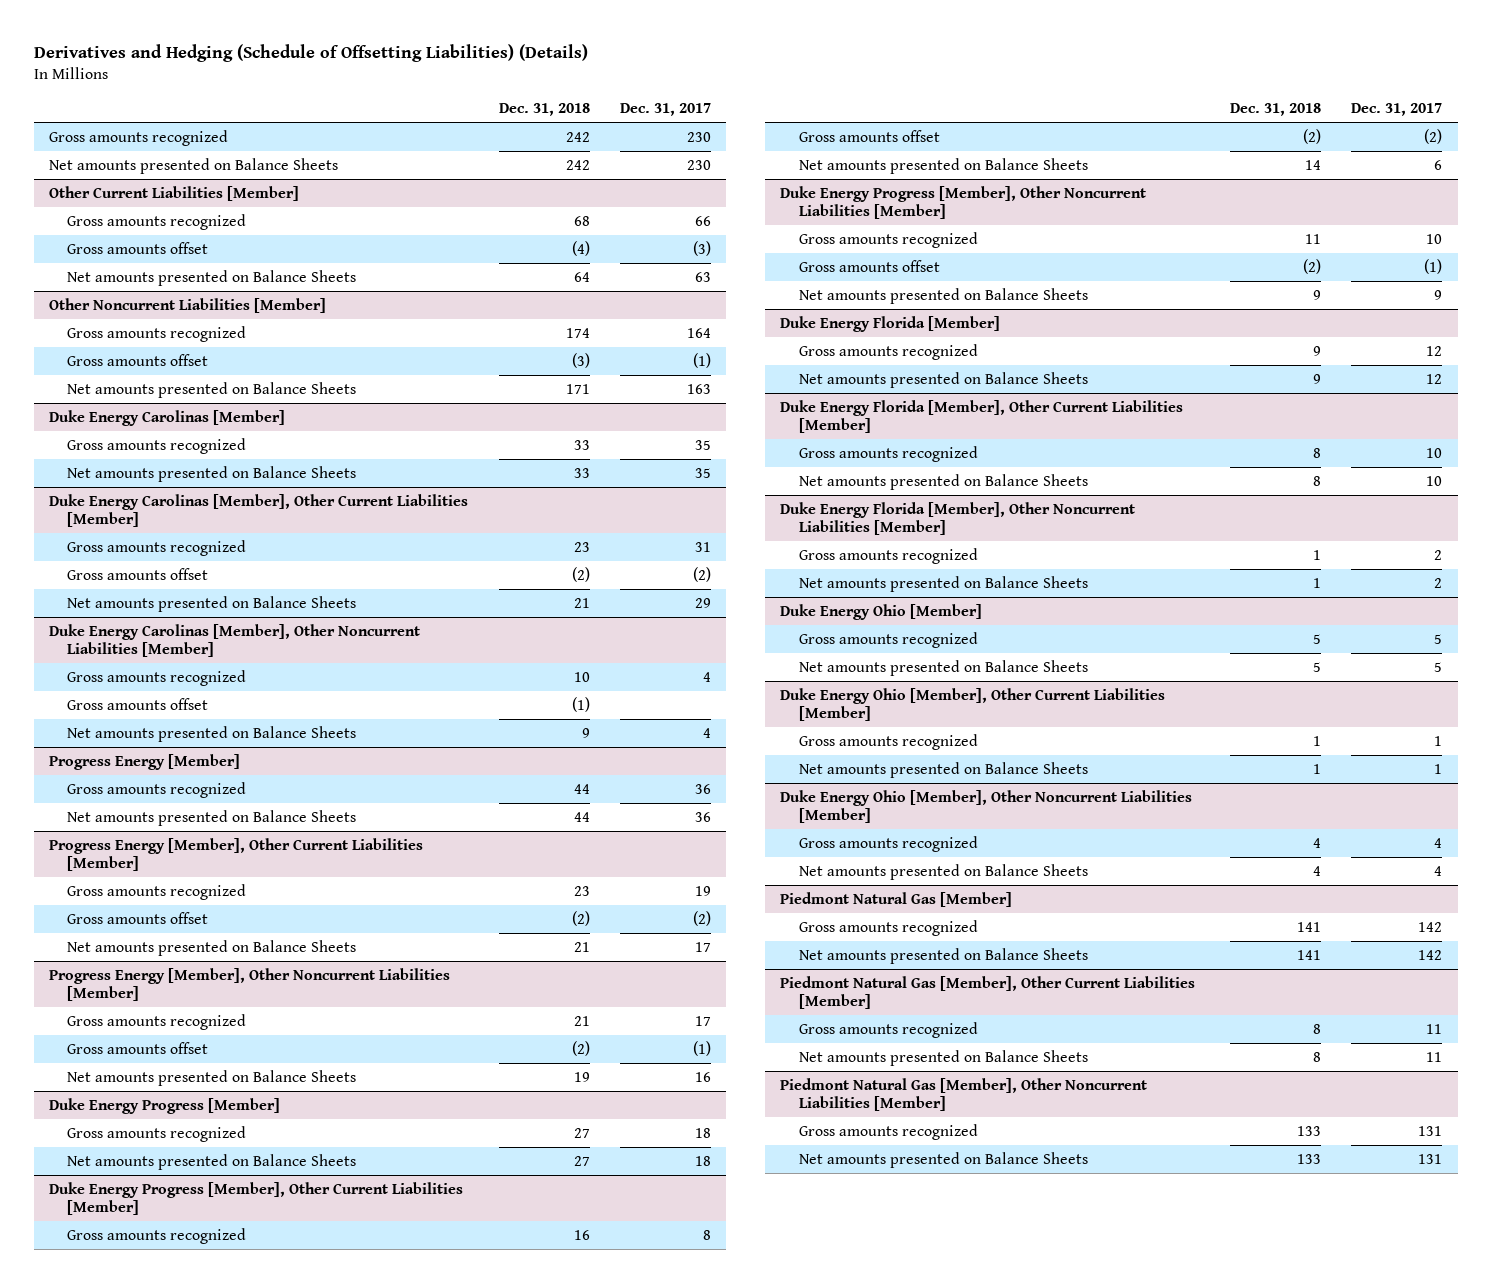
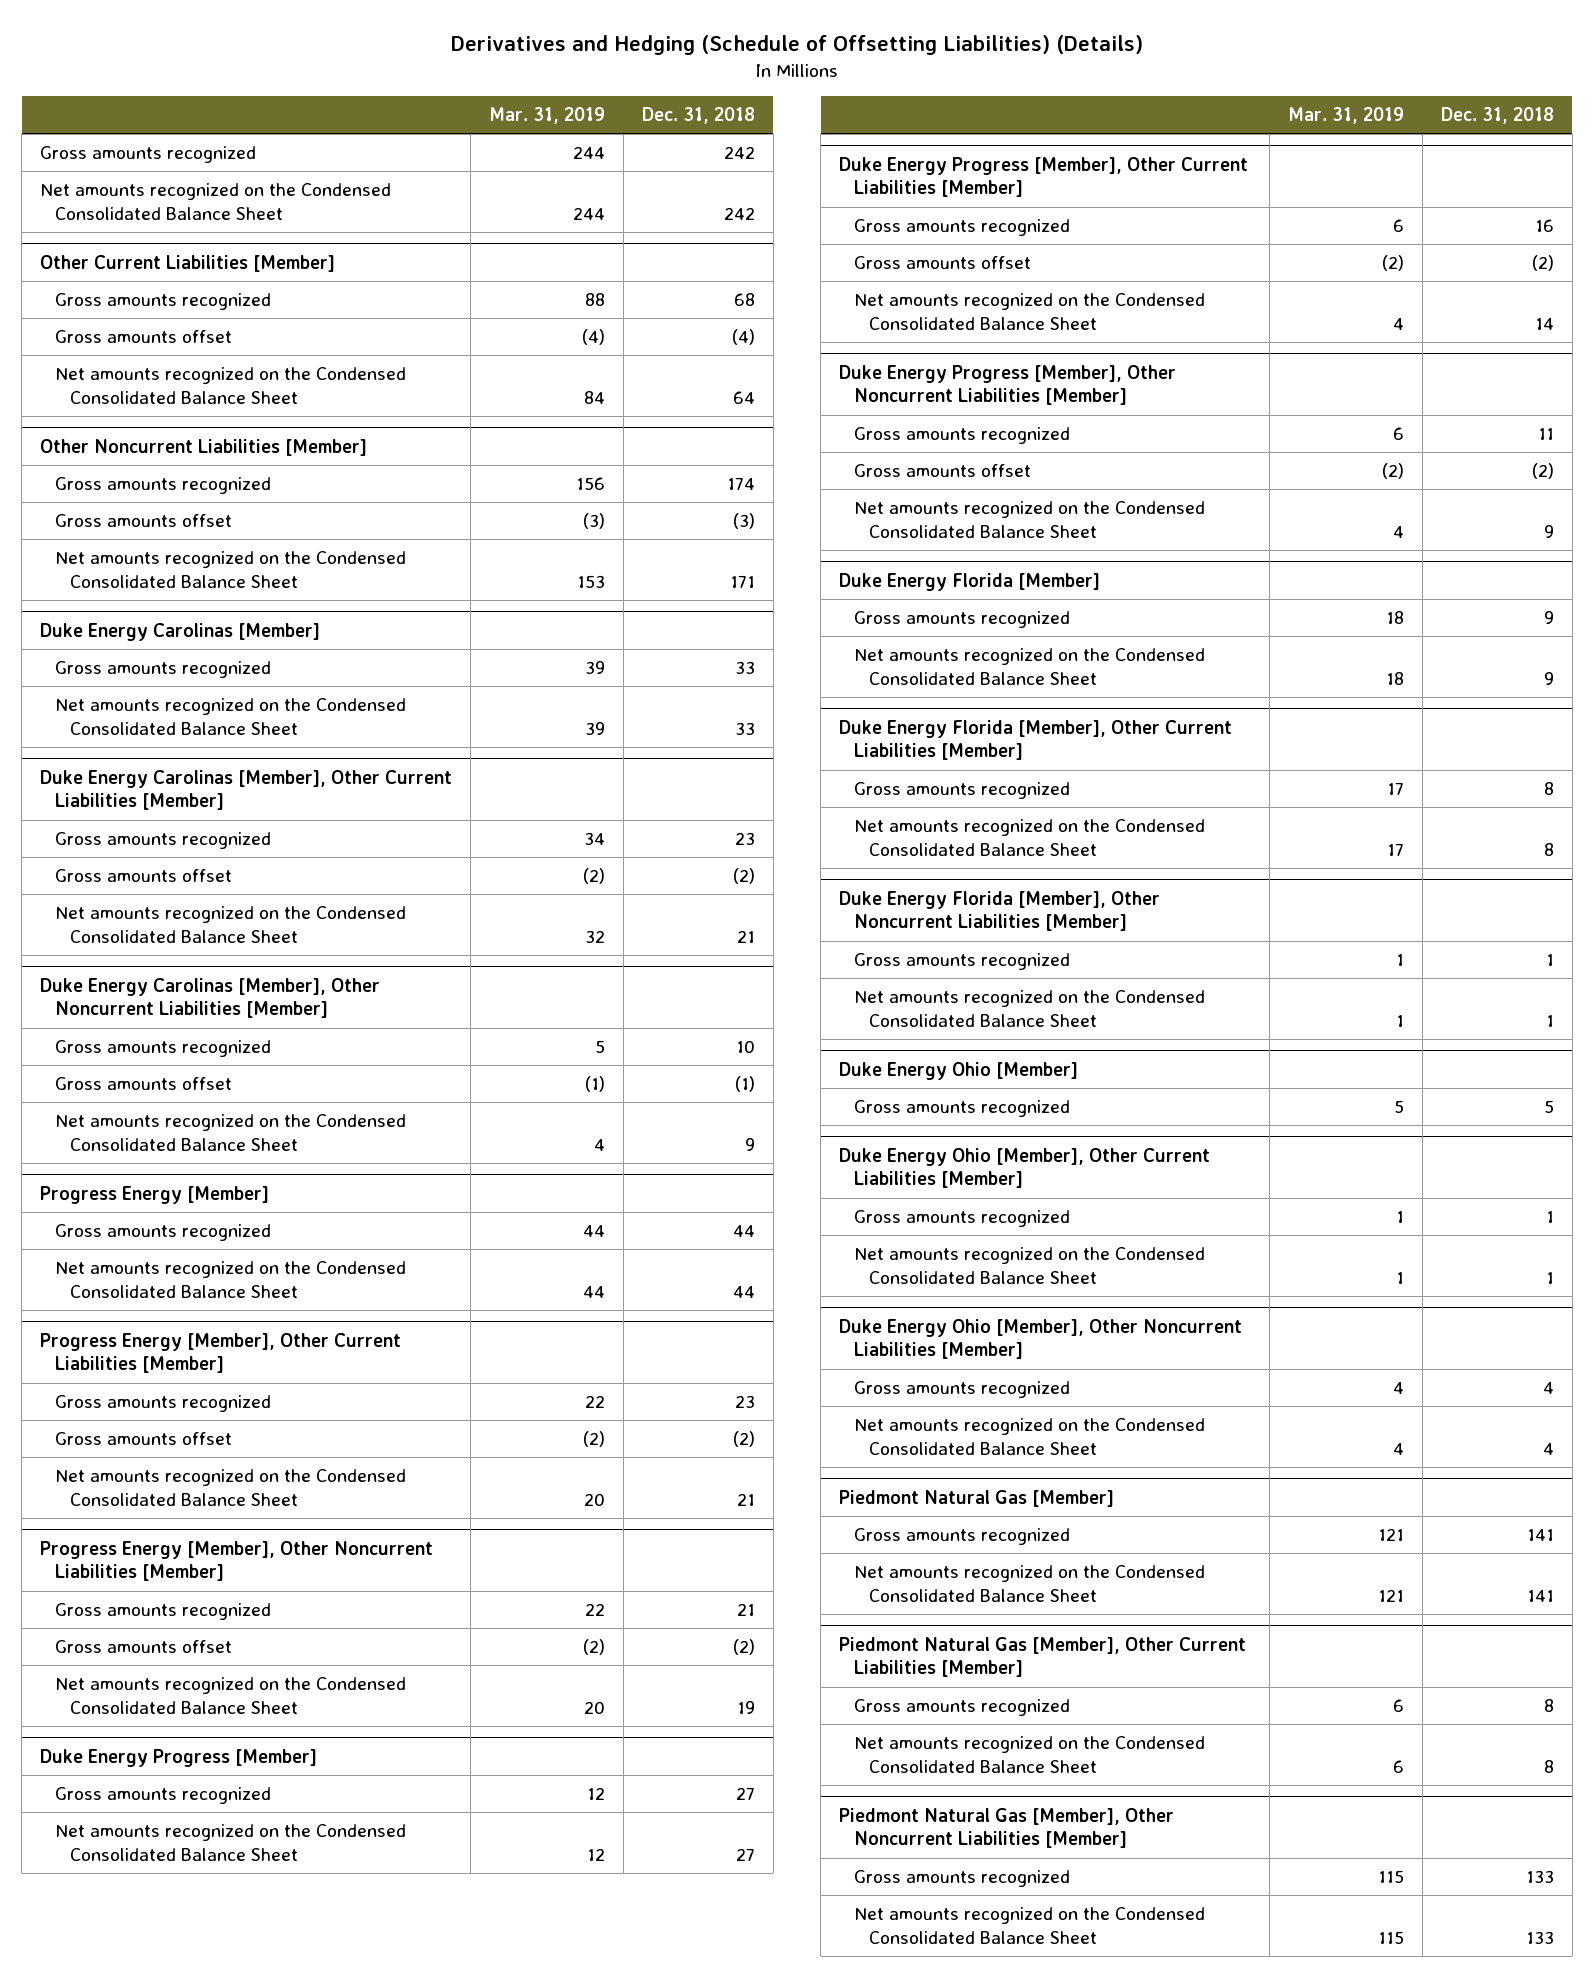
- | Dec. 31, 2018 | Dec. 31, 2017
+ | Mar. 31, 2019 | Dec. 31, 2018
- Net amounts presented on Balance Sheets | 242 | 230
+ Net amounts recognized on the Condensed Consolidated Balance Sheet | 244 | 242
@ Other Current Liabilities [Member]
- Net amounts presented on Balance Sheets | 64 | 63
+ Net amounts recognized on the Condensed Consolidated Balance Sheet | 84 | 64
@ Other Noncurrent Liabilities [Member]
- Net amounts presented on Balance Sheets | 171 | 163
+ Net amounts recognized on the Condensed Consolidated Balance Sheet | 153 | 171
@ Duke Energy Carolinas [Member]
- Net amounts presented on Balance Sheets | 33 | 35
+ Net amounts recognized on the Condensed Consolidated Balance Sheet | 39 | 33
@ Duke Energy Carolinas [Member], Other Current Liabilities [Member]
- Net amounts presented on Balance Sheets | 21 | 29
+ Net amounts recognized on the Condensed Consolidated Balance Sheet | 32 | 21
@ Duke Energy Carolinas [Member], Other Noncurrent Liabilities [Member]
- Net amounts presented on Balance Sheets | 9 | 4
+ Net amounts recognized on the Condensed Consolidated Balance Sheet | 4 | 9
@ Progress Energy [Member]
- Net amounts presented on Balance Sheets | 44 | 36
+ Net amounts recognized on the Condensed Consolidated Balance Sheet | 44 | 44
@ Progress Energy [Member], Other Current Liabilities [Member]
- Net amounts presented on Balance Sheets | 21 | 17
+ Net amounts recognized on the Condensed Consolidated Balance Sheet | 20 | 21
@ Progress Energy [Member], Other Noncurrent Liabilities [Member]
- Net amounts presented on Balance Sheets | 19 | 16
+ Net amounts recognized on the Condensed Consolidated Balance Sheet | 20 | 19
@ Duke Energy Progress [Member]
- Net amounts presented on Balance Sheets | 27 | 18
+ Net amounts recognized on the Condensed Consolidated Balance Sheet | 12 | 27
@ Duke Energy Progress [Member], Other Current Liabilities [Member]
- Net amounts presented on Balance Sheets | 14 | 6
+ Net amounts recognized on the Condensed Consolidated Balance Sheet | 4 | 14
@ Duke Energy Progress [Member], Other Noncurrent Liabilities [Member]
- Net amounts presented on Balance Sheets | 9 | 9
+ Net amounts recognized on the Condensed Consolidated Balance Sheet | 4 | 9
@ Duke Energy Florida [Member]
- Net amounts presented on Balance Sheets | 9 | 12
+ Net amounts recognized on the Condensed Consolidated Balance Sheet | 18 | 9
@ Duke Energy Florida [Member], Other Current Liabilities [Member]
- Net amounts presented on Balance Sheets | 8 | 10
+ Net amounts recognized on the Condensed Consolidated Balance Sheet | 17 | 8
@ Duke Energy Florida [Member], Other Noncurrent Liabilities [Member]
- Net amounts presented on Balance Sheets | 1 | 2
+ Net amounts recognized on the Condensed Consolidated Balance Sheet | 1 | 1
@ Duke Energy Ohio [Member]
- Net amounts presented on Balance Sheets | 5 | 5
@ Duke Energy Ohio [Member], Other Current Liabilities [Member]
- Net amounts presented on Balance Sheets | 1 | 1
+ Net amounts recognized on the Condensed Consolidated Balance Sheet | 1 | 1
@ Duke Energy Ohio [Member], Other Noncurrent Liabilities [Member]
- Net amounts presented on Balance Sheets | 4 | 4
+ Net amounts recognized on the Condensed Consolidated Balance Sheet | 4 | 4
@ Piedmont Natural Gas [Member]
- Net amounts presented on Balance Sheets | 141 | 142
+ Net amounts recognized on the Condensed Consolidated Balance Sheet | 121 | 141
@ Piedmont Natural Gas [Member], Other Current Liabilities [Member]
- Net amounts presented on Balance Sheets | 8 | 11
+ Net amounts recognized on the Condensed Consolidated Balance Sheet | 6 | 8
@ Piedmont Natural Gas [Member], Other Noncurrent Liabilities [Member]
- Net amounts presented on Balance Sheets | 133 | 131
+ Net amounts recognized on the Condensed Consolidated Balance Sheet | 115 | 133

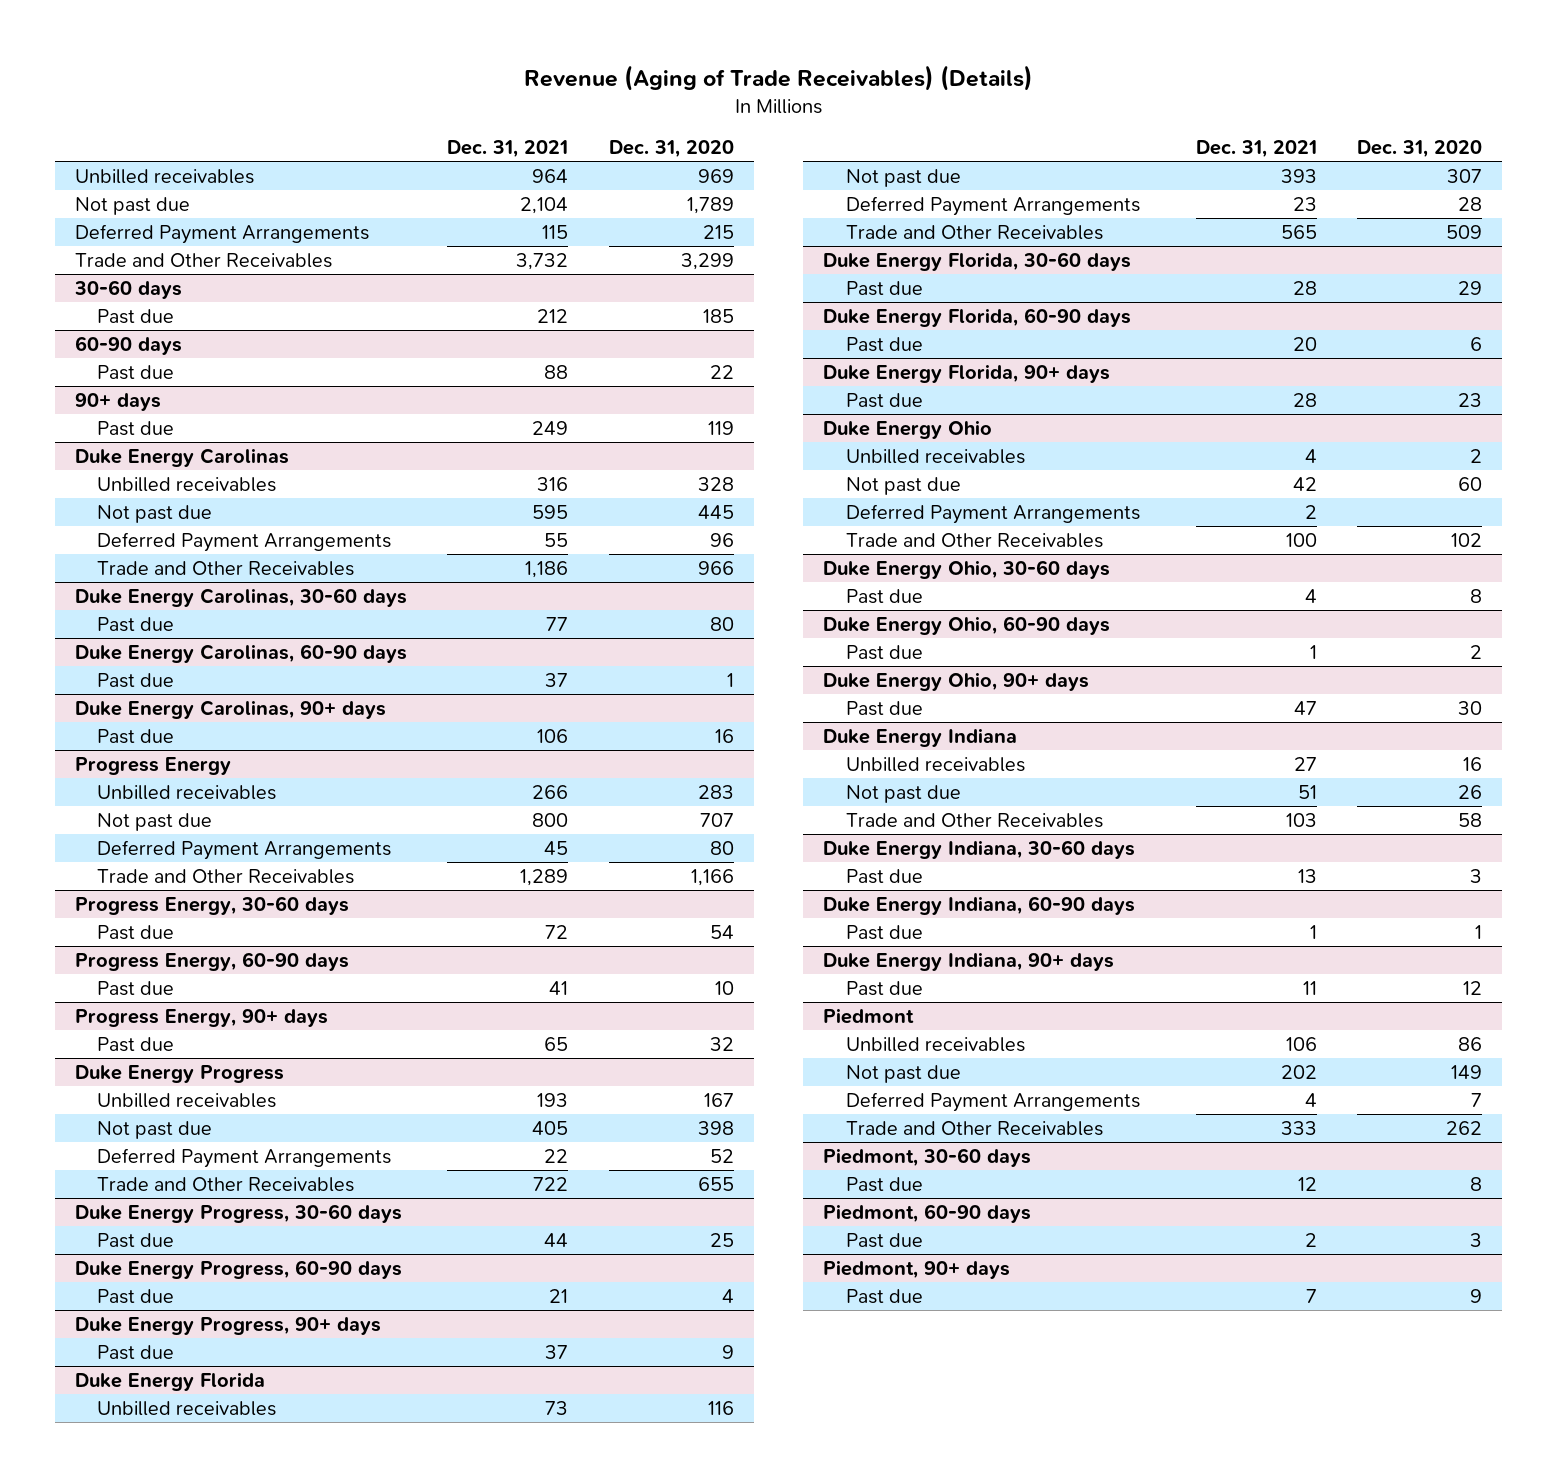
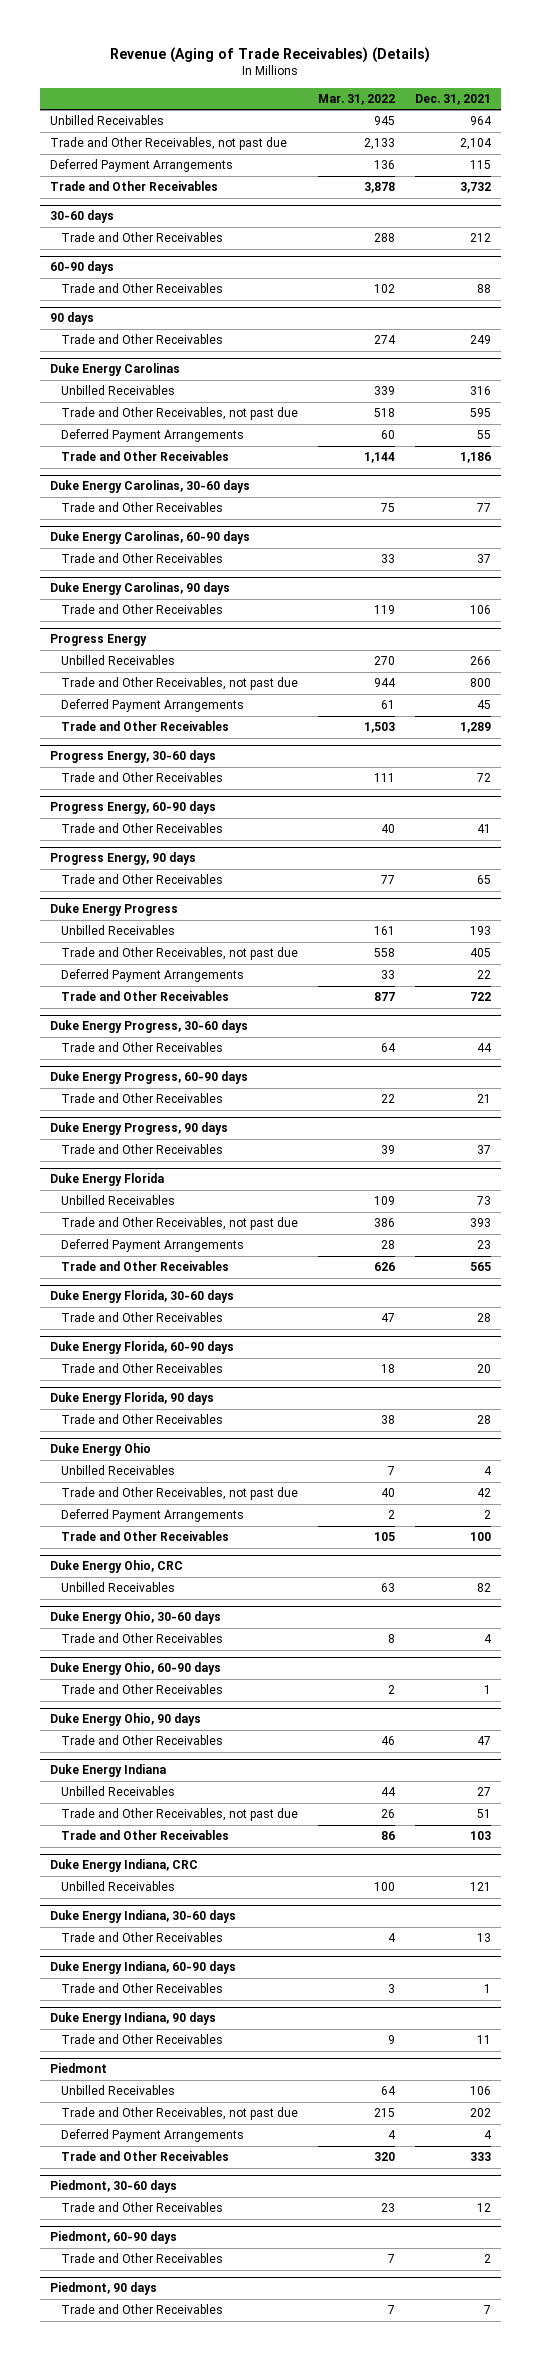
- | Dec. 31, 2021 | Dec. 31, 2020
+ | Mar. 31, 2022 | Dec. 31, 2021
- Unbilled receivables | 964 | 969
- Not past due | 2,104 | 1,789
+ Unbilled Receivables | 945 | 964
+ Trade and Other Receivables, not past due | 2,133 | 2,104
@ 30-60 days
- Past due | 212 | 185
+ Trade and Other Receivables | 288 | 212
@ 60-90 days
- Past due | 88 | 22
- 90+ days
- Past due | 249 | 119
@ 60-90 days
+ Trade and Other Receivables | 102 | 88
+ 90 days
+ Trade and Other Receivables | 274 | 249
@ Duke Energy Carolinas
- Unbilled receivables | 316 | 328
- Not past due | 595 | 445
+ Unbilled Receivables | 339 | 316
+ Trade and Other Receivables, not past due | 518 | 595
@ Duke Energy Carolinas, 30-60 days
- Past due | 77 | 80
+ Trade and Other Receivables | 75 | 77
@ Duke Energy Carolinas, 60-90 days
- Past due | 37 | 1
- Duke Energy Carolinas, 90+ days
- Past due | 106 | 16
@ Duke Energy Carolinas, 60-90 days
+ Trade and Other Receivables | 33 | 37
+ Duke Energy Carolinas, 90 days
+ Trade and Other Receivables | 119 | 106
@ Progress Energy
- Unbilled receivables | 266 | 283
- Not past due | 800 | 707
+ Unbilled Receivables | 270 | 266
+ Trade and Other Receivables, not past due | 944 | 800
@ Progress Energy, 30-60 days
- Past due | 72 | 54
+ Trade and Other Receivables | 111 | 72
@ Progress Energy, 60-90 days
- Past due | 41 | 10
- Progress Energy, 90+ days
- Past due | 65 | 32
@ Progress Energy, 60-90 days
+ Trade and Other Receivables | 40 | 41
+ Progress Energy, 90 days
+ Trade and Other Receivables | 77 | 65
@ Duke Energy Progress
- Unbilled receivables | 193 | 167
- Not past due | 405 | 398
+ Unbilled Receivables | 161 | 193
+ Trade and Other Receivables, not past due | 558 | 405
@ Duke Energy Progress, 30-60 days
- Past due | 44 | 25
+ Trade and Other Receivables | 64 | 44
@ Duke Energy Progress, 60-90 days
- Past due | 21 | 4
- Duke Energy Progress, 90+ days
- Past due | 37 | 9
@ Duke Energy Progress, 60-90 days
+ Trade and Other Receivables | 22 | 21
+ Duke Energy Progress, 90 days
+ Trade and Other Receivables | 39 | 37
@ Duke Energy Florida
- Unbilled receivables | 73 | 116
- Not past due | 393 | 307
+ Unbilled Receivables | 109 | 73
+ Trade and Other Receivables, not past due | 386 | 393
@ Duke Energy Florida, 30-60 days
- Past due | 28 | 29
+ Trade and Other Receivables | 47 | 28
@ Duke Energy Florida, 60-90 days
- Past due | 20 | 6
- Duke Energy Florida, 90+ days
- Past due | 28 | 23
@ Duke Energy Florida, 60-90 days
+ Trade and Other Receivables | 18 | 20
+ Duke Energy Florida, 90 days
+ Trade and Other Receivables | 38 | 28
@ Duke Energy Ohio
- Unbilled receivables | 4 | 2
- Not past due | 42 | 60
+ Unbilled Receivables | 7 | 4
+ Trade and Other Receivables, not past due | 40 | 42
+ Duke Energy Ohio, CRC
+ Unbilled Receivables | 63 | 82
@ Duke Energy Ohio, 30-60 days
- Past due | 4 | 8
+ Trade and Other Receivables | 8 | 4
@ Duke Energy Ohio, 60-90 days
- Past due | 1 | 2
- Duke Energy Ohio, 90+ days
- Past due | 47 | 30
@ Duke Energy Ohio, 60-90 days
+ Trade and Other Receivables | 2 | 1
+ Duke Energy Ohio, 90 days
+ Trade and Other Receivables | 46 | 47
@ Duke Energy Indiana
- Unbilled receivables | 27 | 16
- Not past due | 51 | 26
+ Unbilled Receivables | 44 | 27
+ Trade and Other Receivables, not past due | 26 | 51
+ Duke Energy Indiana, CRC
+ Unbilled Receivables | 100 | 121
@ Duke Energy Indiana, 30-60 days
- Past due | 13 | 3
+ Trade and Other Receivables | 4 | 13
@ Duke Energy Indiana, 60-90 days
- Past due | 1 | 1
- Duke Energy Indiana, 90+ days
- Past due | 11 | 12
@ Duke Energy Indiana, 60-90 days
+ Trade and Other Receivables | 3 | 1
+ Duke Energy Indiana, 90 days
+ Trade and Other Receivables | 9 | 11
@ Piedmont
- Unbilled receivables | 106 | 86
- Not past due | 202 | 149
+ Unbilled Receivables | 64 | 106
+ Trade and Other Receivables, not past due | 215 | 202
@ Piedmont, 30-60 days
- Past due | 12 | 8
+ Trade and Other Receivables | 23 | 12
@ Piedmont, 60-90 days
- Past due | 2 | 3
- Piedmont, 90+ days
- Past due | 7 | 9
@ Piedmont, 60-90 days
+ Trade and Other Receivables | 7 | 2
+ Piedmont, 90 days
+ Trade and Other Receivables | 7 | 7

